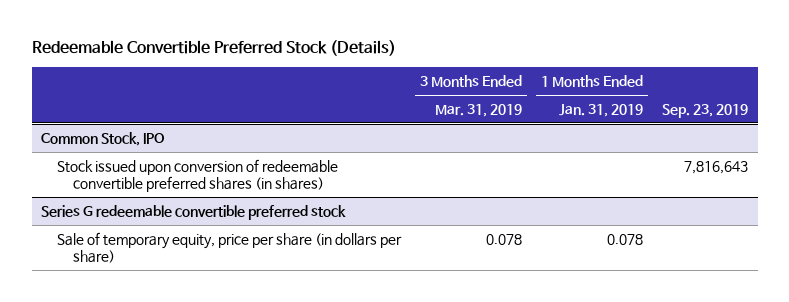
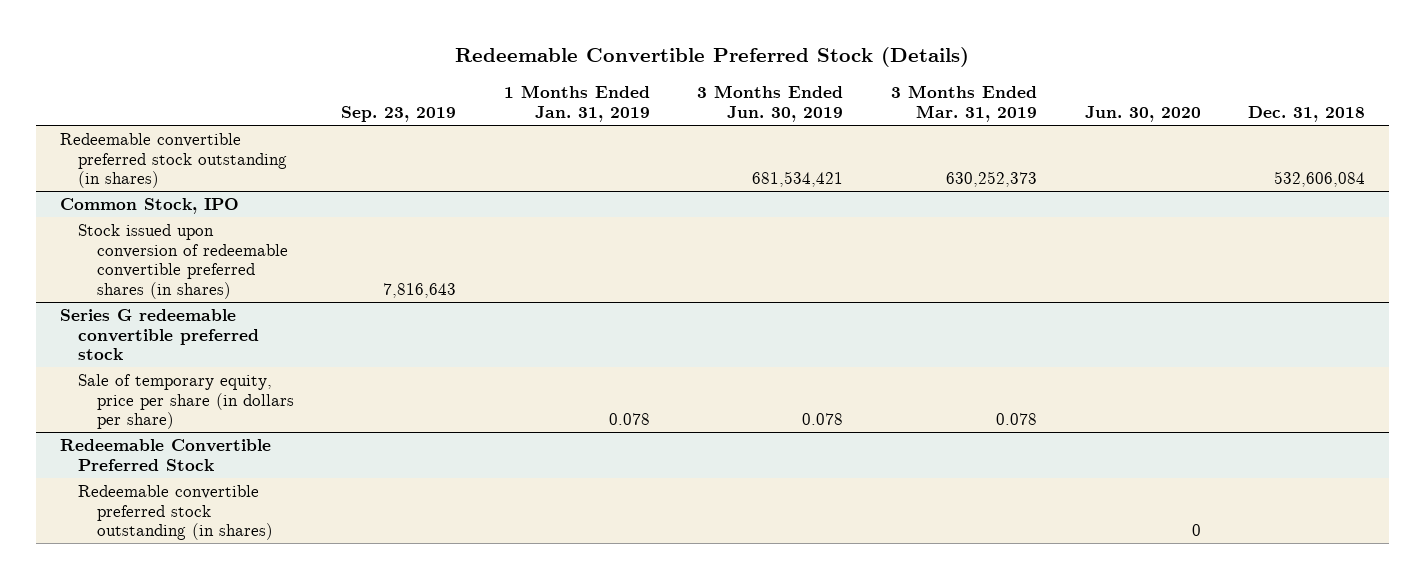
- | 3 Months Ended Mar. 31, 2019 | 1 Months Ended Jan. 31, 2019 | Sep. 23, 2019
+ | Sep. 23, 2019 | 1 Months Ended Jan. 31, 2019 | 3 Months Ended Jun. 30, 2019 | 3 Months Ended Mar. 31, 2019 | Jun. 30, 2020 | Dec. 31, 2018
+ Redeemable convertible preferred stock outstanding (in shares) | | | 681,534,421 | 630,252,373 | | 532,606,084
+ Redeemable Convertible Preferred Stock
+ Redeemable convertible preferred stock outstanding (in shares) | | | | | 0 |

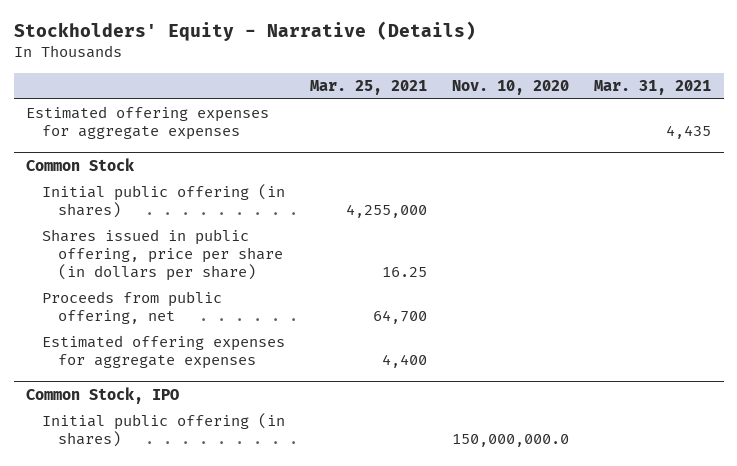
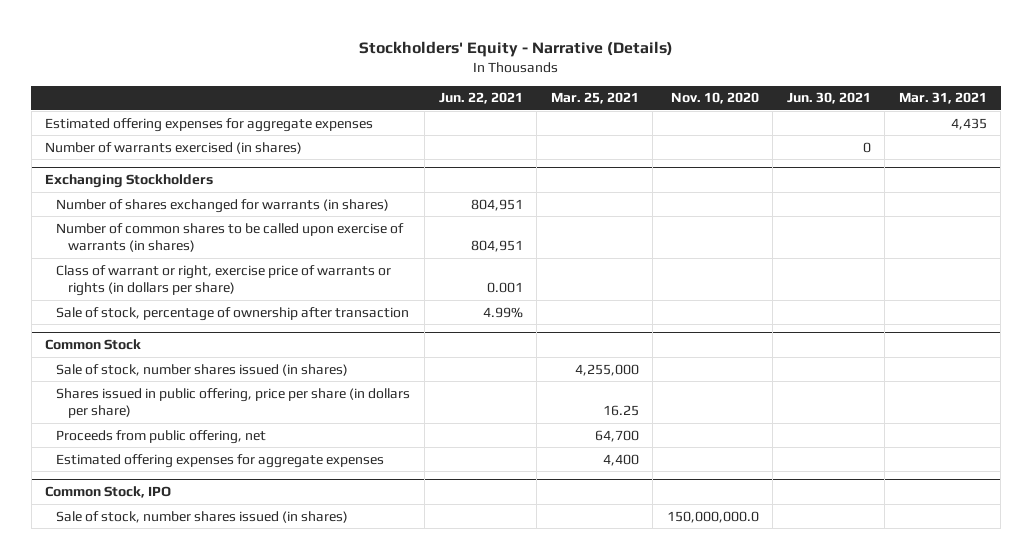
- | Mar. 25, 2021 | Nov. 10, 2020 | Mar. 31, 2021
+ | Jun. 22, 2021 | Mar. 25, 2021 | Nov. 10, 2020 | Jun. 30, 2021 | Mar. 31, 2021
+ Number of warrants exercised (in shares) | | | | 0 |
+ Exchanging Stockholders
+ Number of shares exchanged for warrants (in shares) | 804,951 | | | |
+ Number of common shares to be called upon exercise of warrants (in shares) | 804,951 | | | |
+ Class of warrant or right, exercise price of warrants or rights (in dollars per share) | 0.001 | | | |
+ Sale of stock, percentage of ownership after transaction | 4.99% | | | |
@ Common Stock
- Initial public offering (in shares) | 4,255,000 | |
+ Sale of stock, number shares issued (in shares) | | 4,255,000 | | |
@ Common Stock, IPO
- Initial public offering (in shares) | | 150,000,000.0 |
+ Sale of stock, number shares issued (in shares) | | | 150,000,000.0 | |

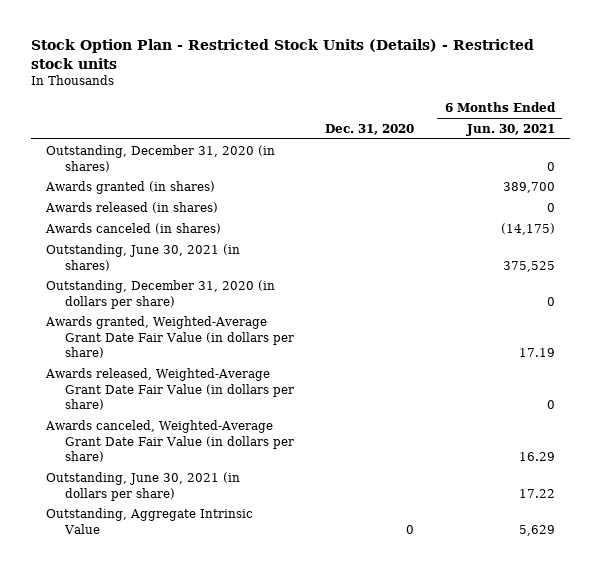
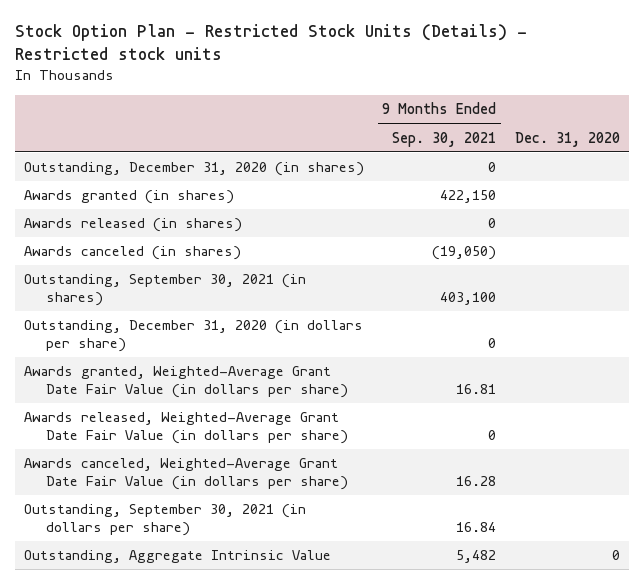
- | Dec. 31, 2020 | 6 Months Ended Jun. 30, 2021
+ | 9 Months Ended Sep. 30, 2021 | Dec. 31, 2020
- Outstanding, June 30, 2021 (in shares) | | 375,525
+ Outstanding, September 30, 2021 (in shares) | 403,100 |
- Outstanding, June 30, 2021 (in dollars per share) | | 17.22
+ Outstanding, September 30, 2021 (in dollars per share) | 16.84 |

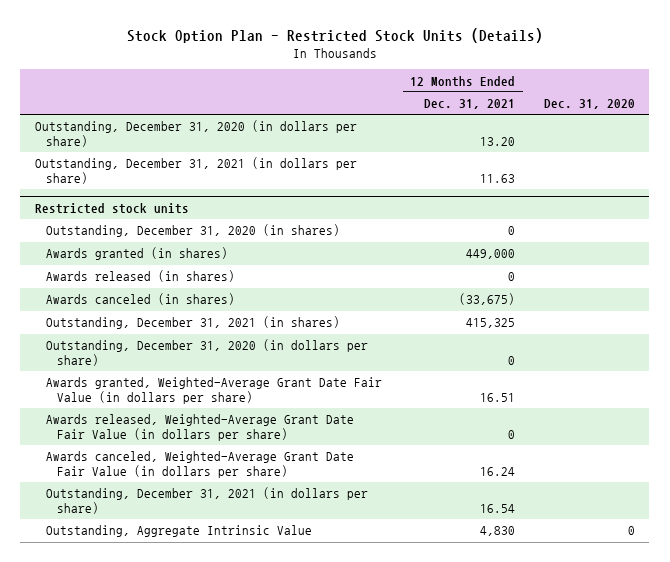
- Stock Option Plan - Restricted Stock Units (Details) - Restricted stock units
+ Stock Option Plan - Restricted Stock Units (Details)
- | 9 Months Ended Sep. 30, 2021 | Dec. 31, 2020
+ | 12 Months Ended Dec. 31, 2021 | Dec. 31, 2020
- Outstanding, December 31, 2020 (in shares) | 0 |
- Awards granted (in shares) | 422,150 |
- Awards released (in shares) | 0 |
- Awards canceled (in shares) | (19,050) |
- Outstanding, September 30, 2021 (in shares) | 403,100 |
- Awards granted, Weighted-Average Grant Date Fair Value (in dollars per share) | 16.81 |
- Awards released, Weighted-Average Grant Date Fair Value (in dollars per share) | 0 |
- Awards canceled, Weighted-Average Grant Date Fair Value (in dollars per share) | 16.28 |
- Outstanding, September 30, 2021 (in dollars per share) | 16.84 |
- Outstanding, Aggregate Intrinsic Value | 5,482 | 0
+ Outstanding, December 31, 2021 (in dollars per share) | 11.63 |
+ Restricted stock units
+ Outstanding, December 31, 2020 (in shares) | 0 |
+ Awards granted (in shares) | 449,000 |
+ Awards released (in shares) | 0 |
+ Awards canceled (in shares) | (33,675) |
+ Outstanding, December 31, 2021 (in shares) | 415,325 |
+ Outstanding, December 31, 2020 (in dollars per share) | 0 |
+ Awards granted, Weighted-Average Grant Date Fair Value (in dollars per share) | 16.51 |
+ Awards released, Weighted-Average Grant Date Fair Value (in dollars per share) | 0 |
+ Awards canceled, Weighted-Average Grant Date Fair Value (in dollars per share) | 16.24 |
+ Outstanding, December 31, 2021 (in dollars per share) | 16.54 |
+ Outstanding, Aggregate Intrinsic Value | 4,830 | 0

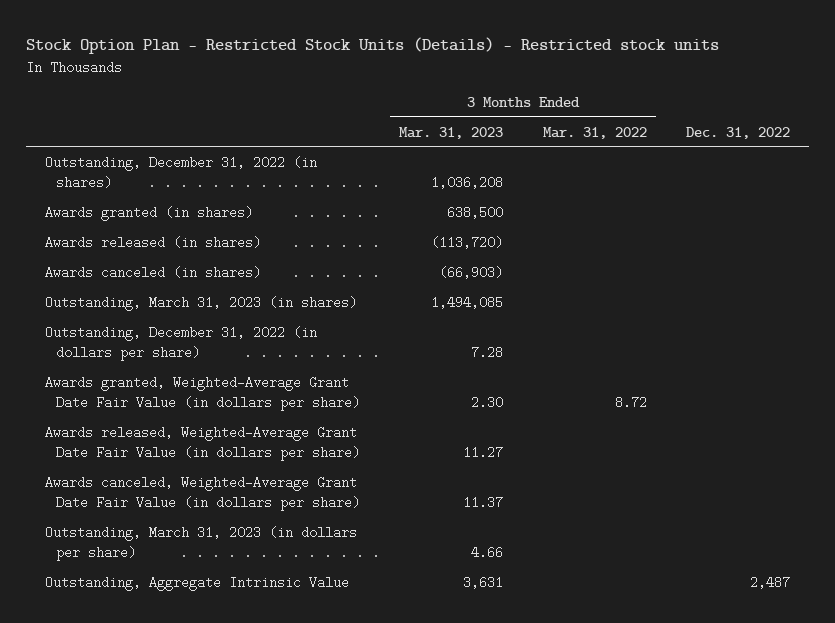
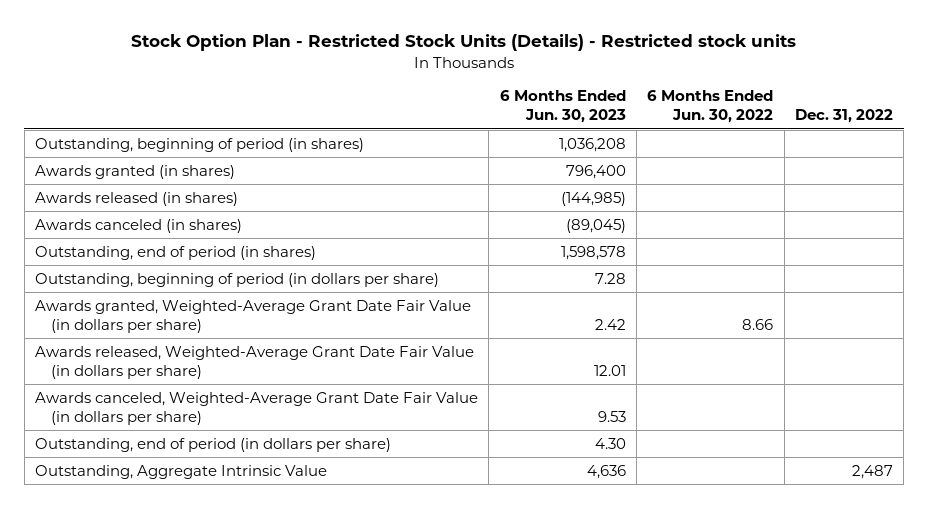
- | 3 Months Ended Mar. 31, 2023 | 3 Months Ended Mar. 31, 2022 | Dec. 31, 2022
+ | 6 Months Ended Jun. 30, 2023 | 6 Months Ended Jun. 30, 2022 | Dec. 31, 2022
- Outstanding, December 31, 2022 (in shares) | 1,036,208 | |
+ Outstanding, beginning of period (in shares) | 1,036,208 | |
- Outstanding, March 31, 2023 (in shares) | 1,494,085 | |
- Outstanding, December 31, 2022 (in dollars per share) | 7.28 | |
+ Outstanding, end of period (in shares) | 1,598,578 | |
+ Outstanding, beginning of period (in dollars per share) | 7.28 | |
- Outstanding, March 31, 2023 (in dollars per share) | 4.66 | |
+ Outstanding, end of period (in dollars per share) | 4.30 | |

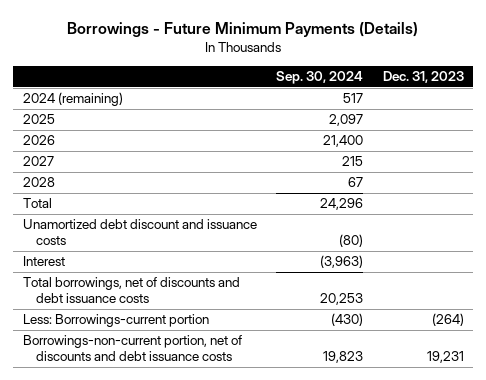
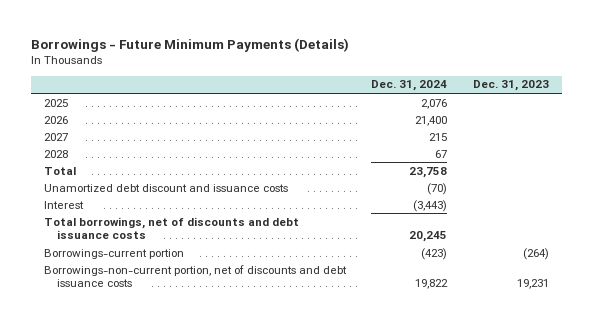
- | Sep. 30, 2024 | Dec. 31, 2023
+ | Dec. 31, 2024 | Dec. 31, 2023
- 2024 (remaining) | 517 |
- Less: Borrowings-current portion | (430) | (264)
+ Borrowings-current portion | (423) | (264)

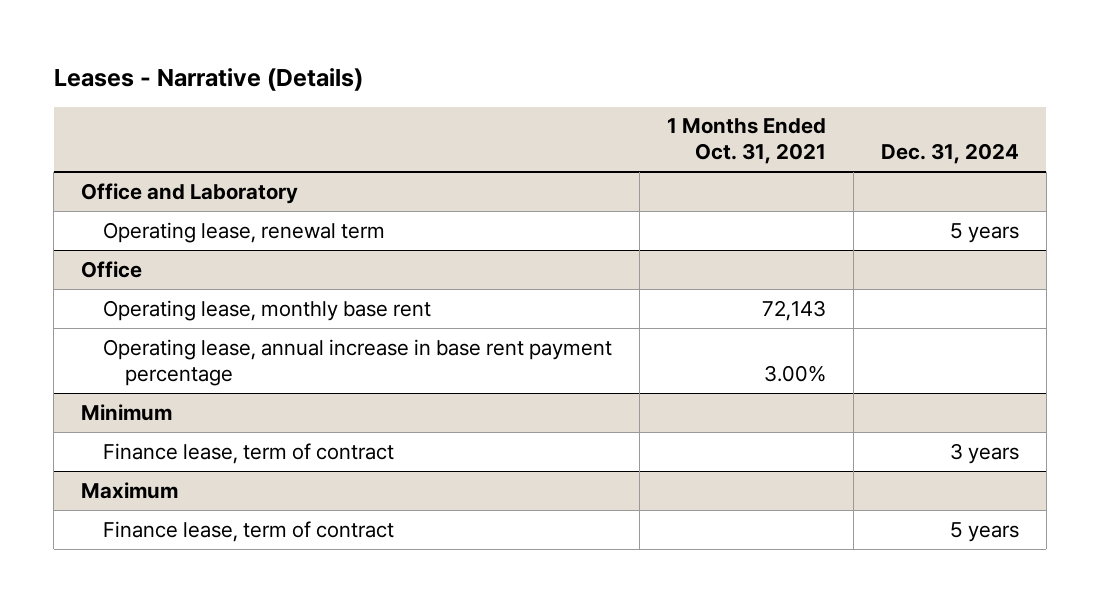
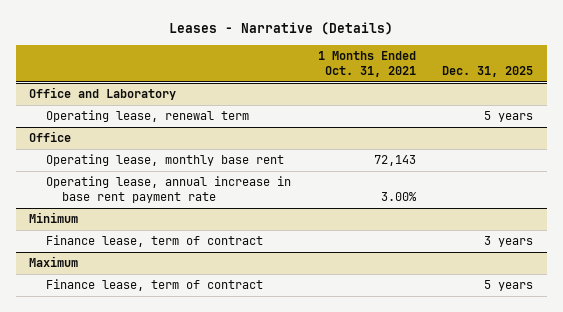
- | 1 Months Ended Oct. 31, 2021 | Dec. 31, 2024
+ | 1 Months Ended Oct. 31, 2021 | Dec. 31, 2025
@ Office
- Operating lease, annual increase in base rent payment percentage | 3.00% |
+ Operating lease, annual increase in base rent payment rate | 3.00% |

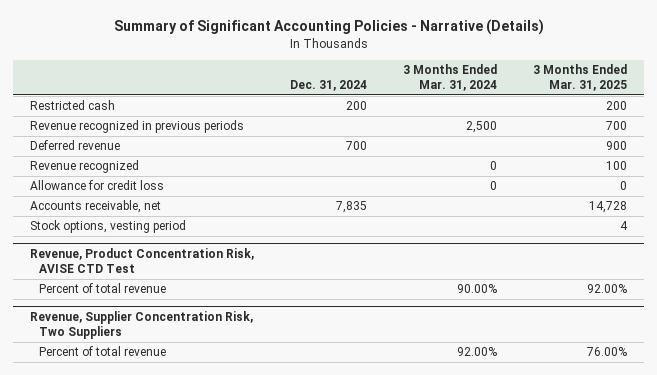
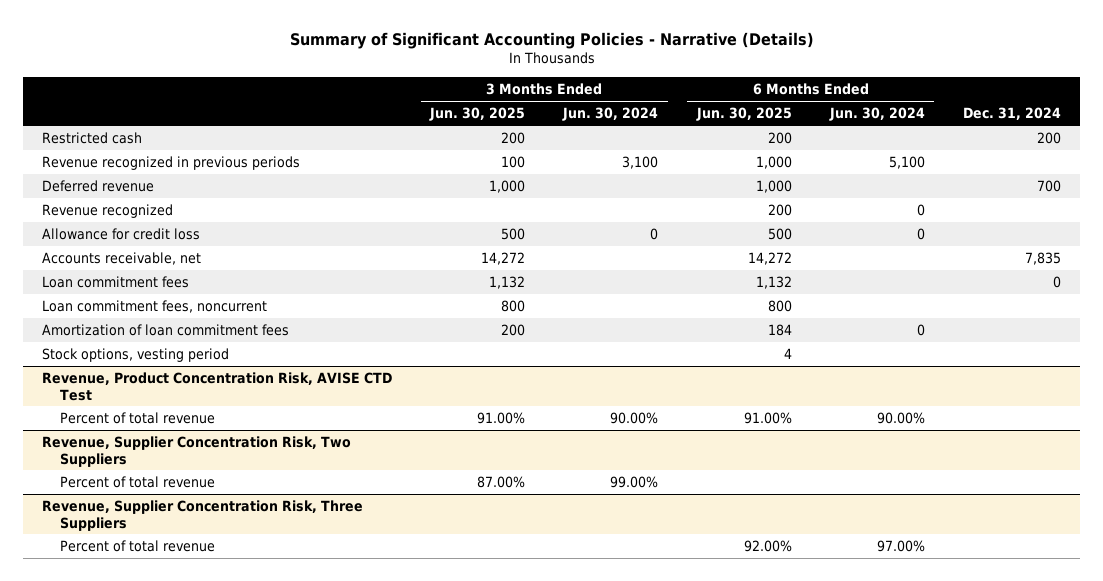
- | Dec. 31, 2024 | 3 Months Ended Mar. 31, 2024 | 3 Months Ended Mar. 31, 2025
+ | 3 Months Ended Jun. 30, 2025 | 3 Months Ended Jun. 30, 2024 | 6 Months Ended Jun. 30, 2025 | 6 Months Ended Jun. 30, 2024 | Dec. 31, 2024
+ Loan commitment fees | 1,132 | | 1,132 | | 0
+ Loan commitment fees, noncurrent | 800 | | 800 | |
+ Amortization of loan commitment fees | 200 | | 184 | 0 |
+ Revenue, Supplier Concentration Risk, Three Suppliers
+ Percent of total revenue | | | 92.00% | 97.00% |

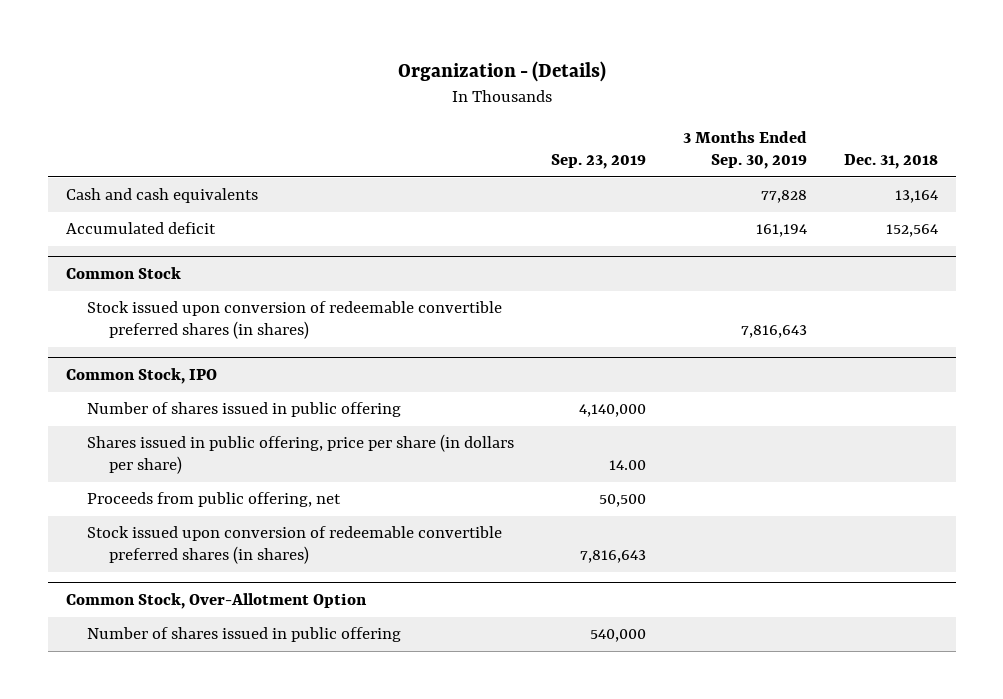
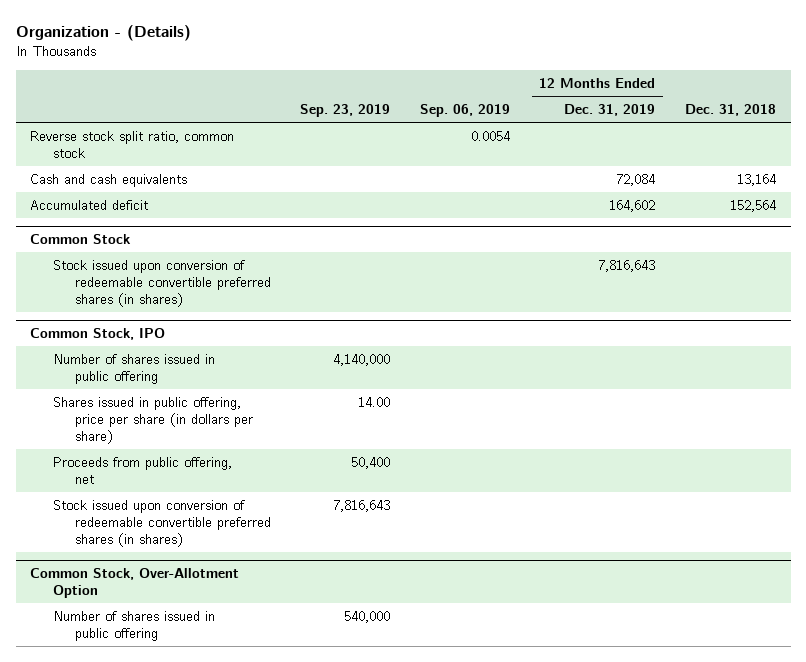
- | Sep. 23, 2019 | 3 Months Ended Sep. 30, 2019 | Dec. 31, 2018
+ | Sep. 23, 2019 | Sep. 06, 2019 | 12 Months Ended Dec. 31, 2019 | Dec. 31, 2018
+ Reverse stock split ratio, common stock | | 0.0054 | |
@ Common Stock, IPO
- Proceeds from public offering, net | 50,500 | |
+ Proceeds from public offering, net | 50,400 | | |

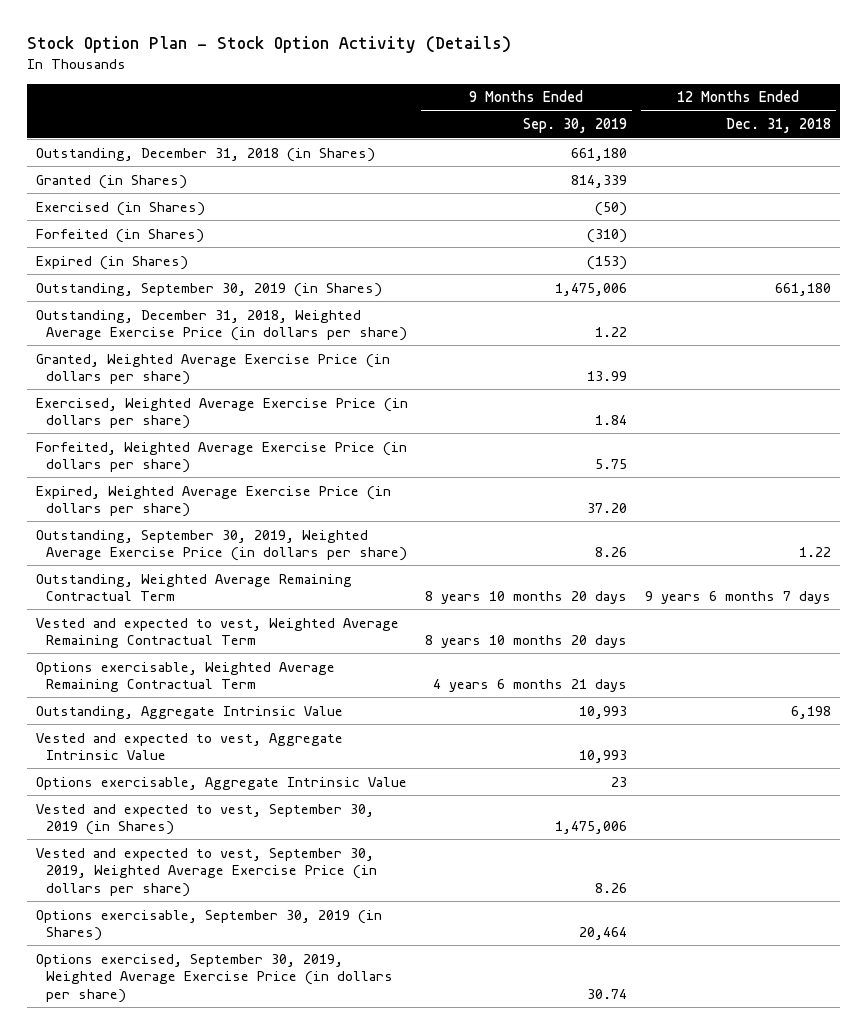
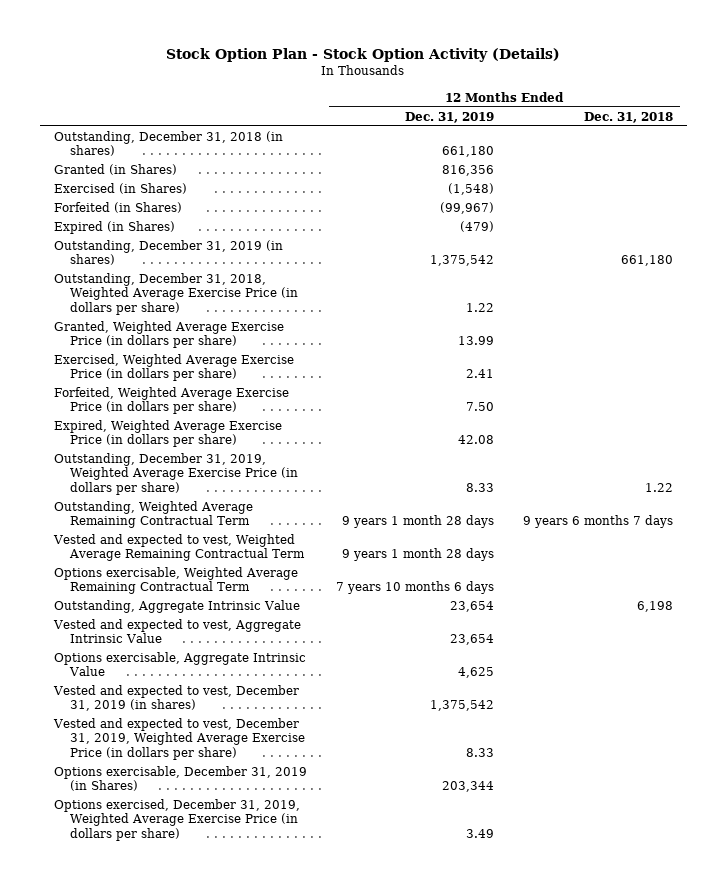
- | 9 Months Ended Sep. 30, 2019 | 12 Months Ended Dec. 31, 2018
+ | 12 Months Ended Dec. 31, 2019 | 12 Months Ended Dec. 31, 2018
- Outstanding, December 31, 2018 (in Shares) | 661,180 |
+ Outstanding, December 31, 2018 (in shares) | 661,180 |
- Outstanding, September 30, 2019 (in Shares) | 1,475,006 | 661,180
+ Outstanding, December 31, 2019 (in shares) | 1,375,542 | 661,180
- Outstanding, September 30, 2019, Weighted Average Exercise Price (in dollars per share) | 8.26 | 1.22
+ Outstanding, December 31, 2019, Weighted Average Exercise Price (in dollars per share) | 8.33 | 1.22
- Vested and expected to vest, September 30, 2019 (in Shares) | 1,475,006 |
- Vested and expected to vest, September 30, 2019, Weighted Average Exercise Price (in dollars per share) | 8.26 |
- Options exercisable, September 30, 2019 (in Shares) | 20,464 |
- Options exercised, September 30, 2019, Weighted Average Exercise Price (in dollars per share) | 30.74 |
+ Vested and expected to vest, December 31, 2019 (in shares) | 1,375,542 |
+ Vested and expected to vest, December 31, 2019, Weighted Average Exercise Price (in dollars per share) | 8.33 |
+ Options exercisable, December 31, 2019 (in Shares) | 203,344 |
+ Options exercised, December 31, 2019, Weighted Average Exercise Price (in dollars per share) | 3.49 |

